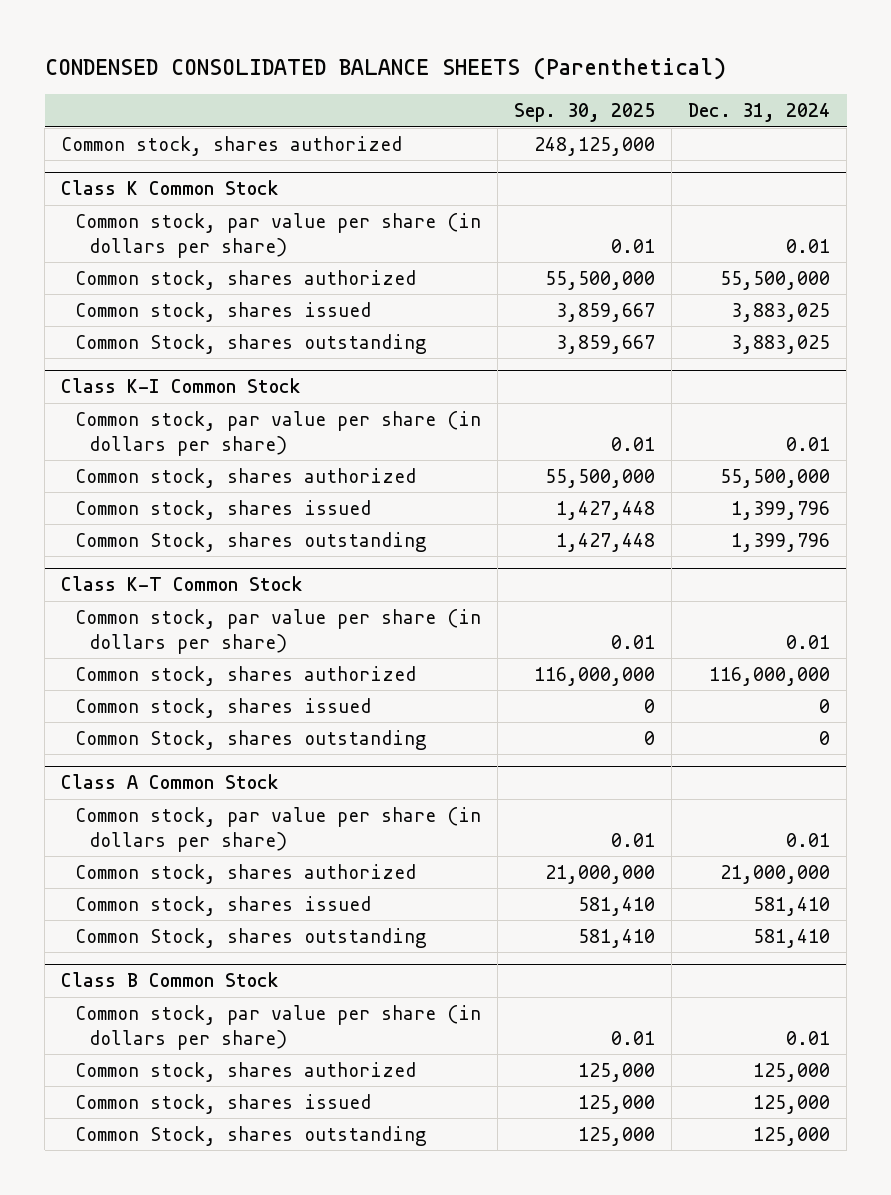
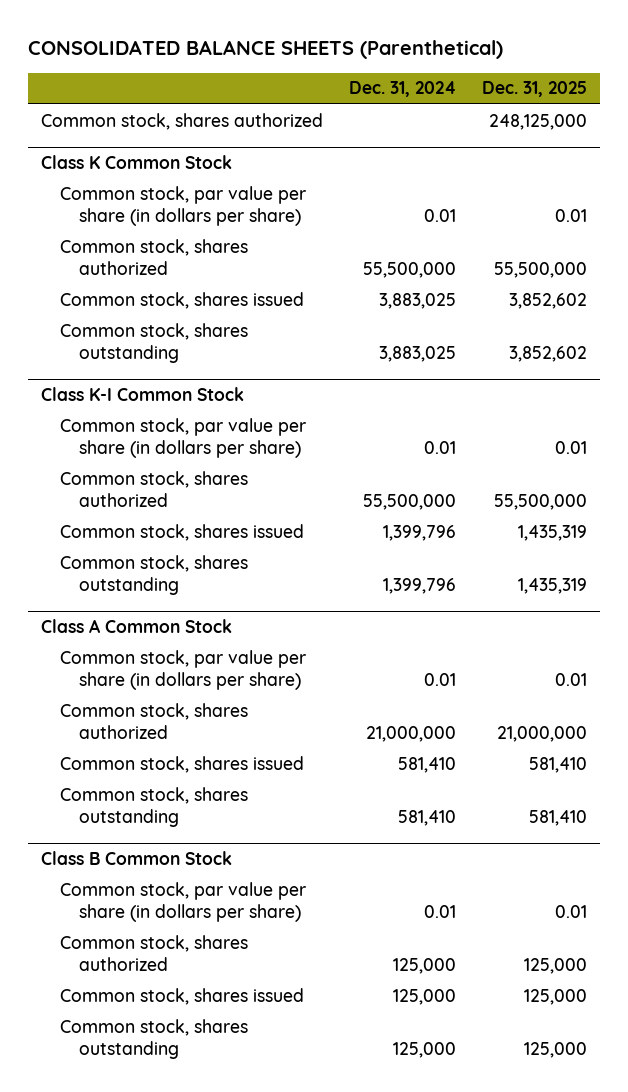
- CONDENSED CONSOLIDATED BALANCE SHEETS (Parenthetical)
+ CONSOLIDATED BALANCE SHEETS (Parenthetical)
- | Sep. 30, 2025 | Dec. 31, 2024
+ | Dec. 31, 2024 | Dec. 31, 2025
@ Class K Common Stock
- Common Stock, shares outstanding | 3,859,667 | 3,883,025
+ Common stock, shares outstanding | 3,883,025 | 3,852,602
@ Class K-I Common Stock
- Common Stock, shares outstanding | 1,427,448 | 1,399,796
- Class K-T Common Stock
- Common stock, par value per share (in dollars per share) | 0.01 | 0.01
- Common stock, shares authorized | 116,000,000 | 116,000,000
- Common stock, shares issued | 0 | 0
- Common Stock, shares outstanding | 0 | 0
@ Class K-I Common Stock
+ Common stock, shares outstanding | 1,399,796 | 1,435,319
@ Class A Common Stock
- Common Stock, shares outstanding | 581,410 | 581,410
+ Common stock, shares outstanding | 581,410 | 581,410
@ Class B Common Stock
- Common Stock, shares outstanding | 125,000 | 125,000
+ Common stock, shares outstanding | 125,000 | 125,000

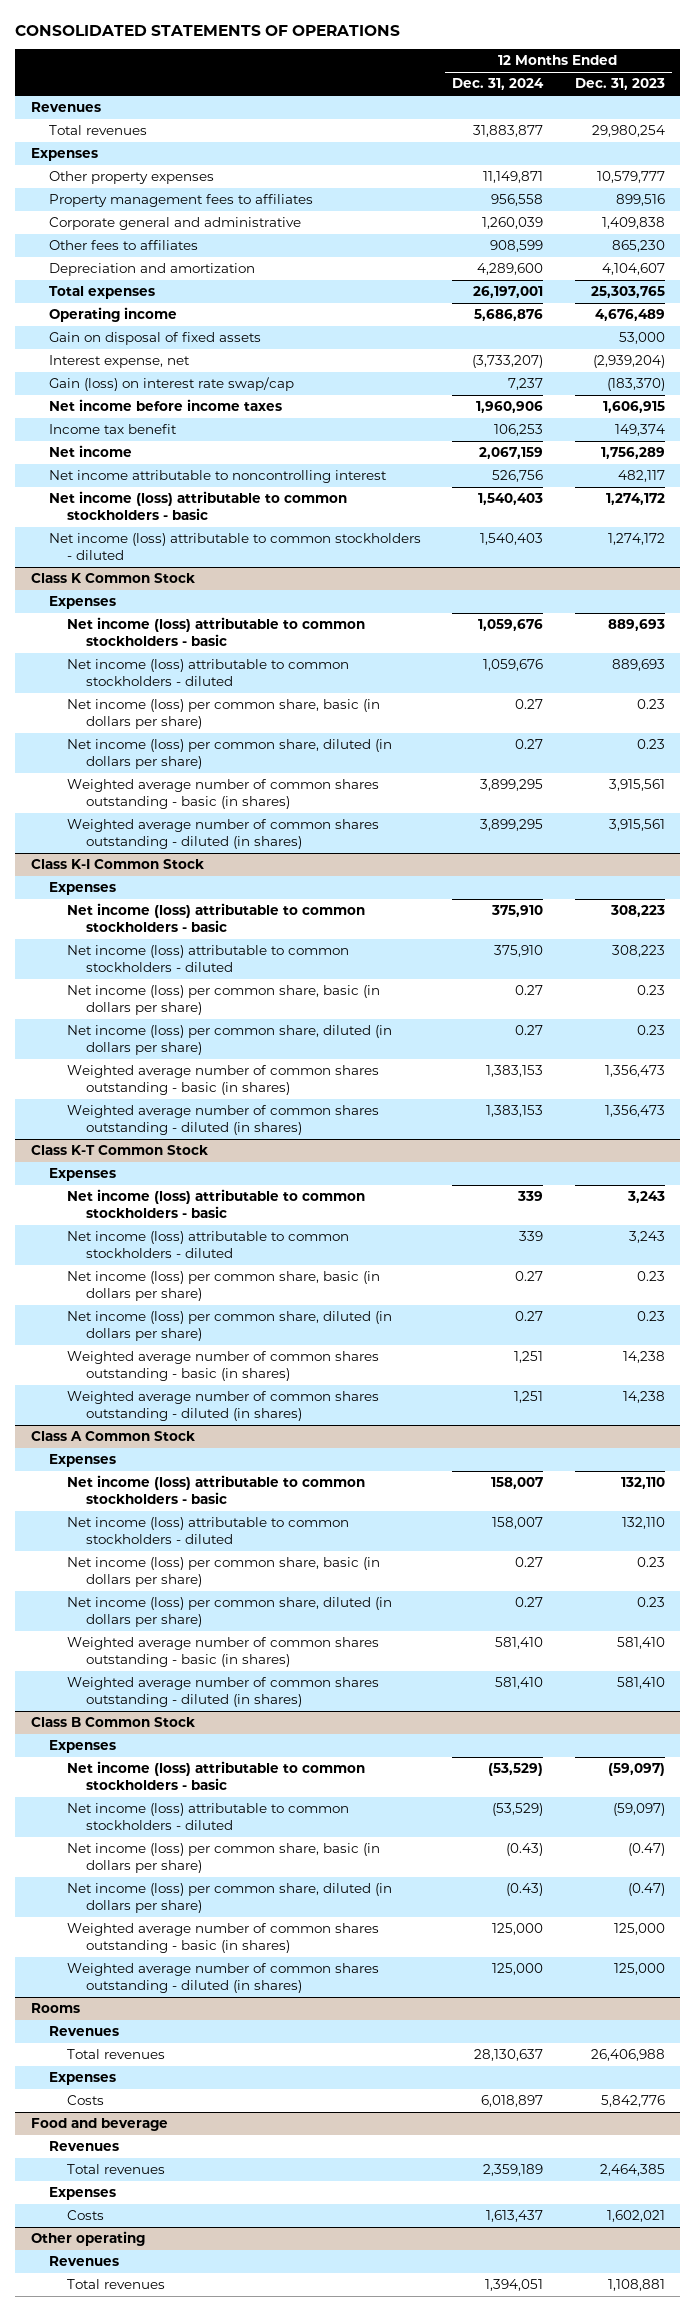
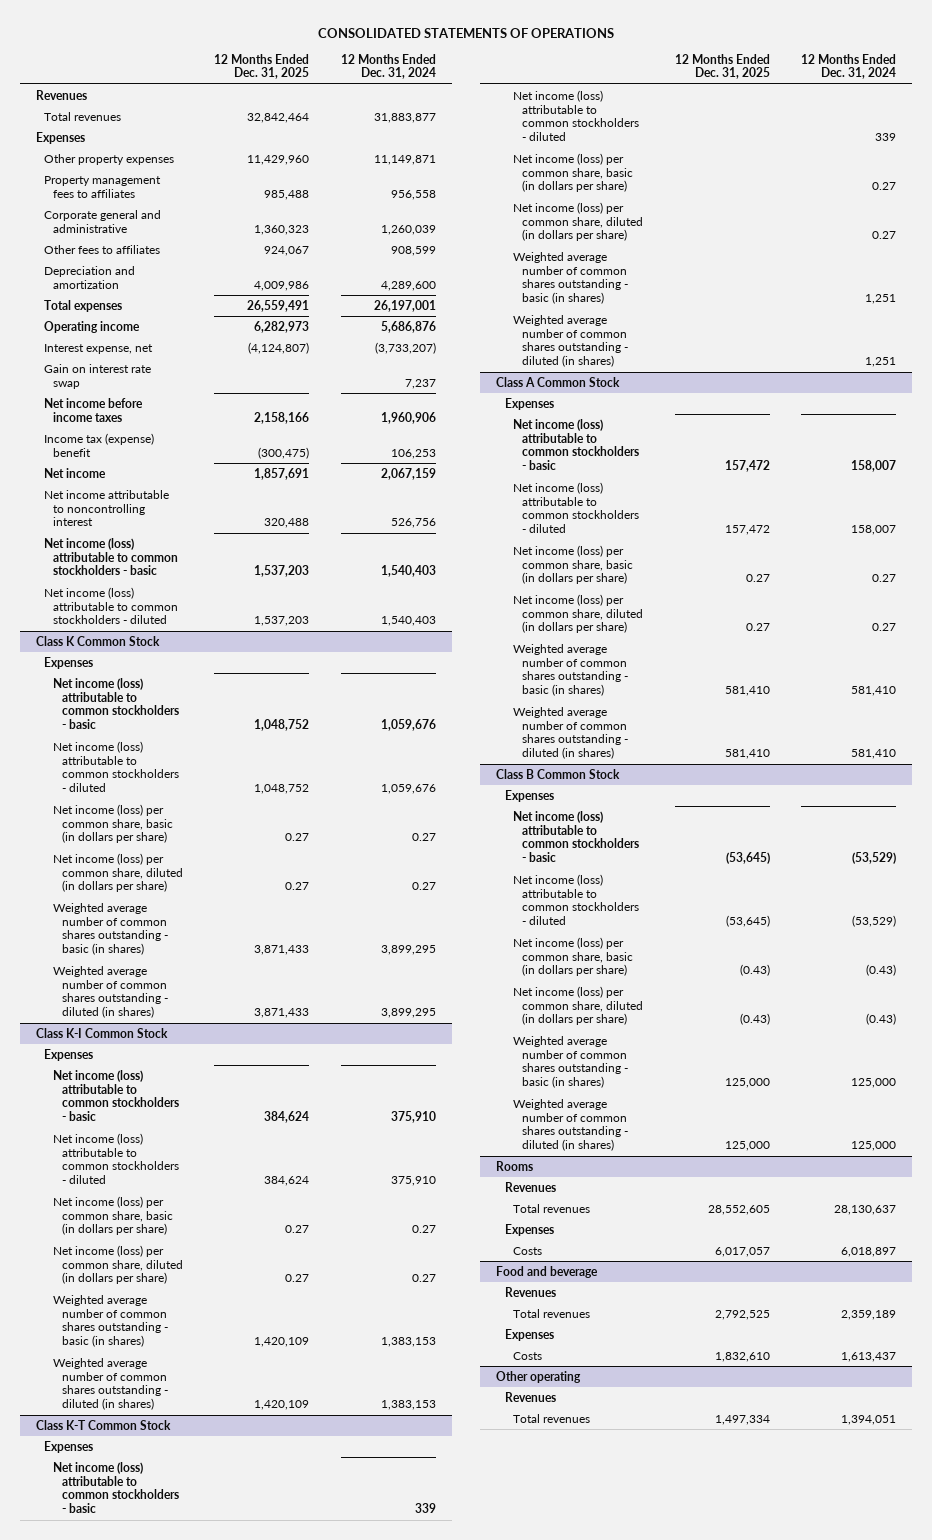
- | 12 Months Ended Dec. 31, 2024 | 12 Months Ended Dec. 31, 2023
+ | 12 Months Ended Dec. 31, 2025 | 12 Months Ended Dec. 31, 2024
- Gain on disposal of fixed assets | | 53,000
- Gain (loss) on interest rate swap/cap | 7,237 | (183,370)
+ Gain on interest rate swap | | 7,237
- Income tax benefit | 106,253 | 149,374
+ Income tax (expense) benefit | (300,475) | 106,253

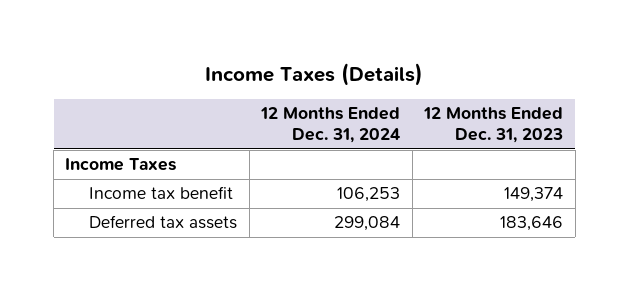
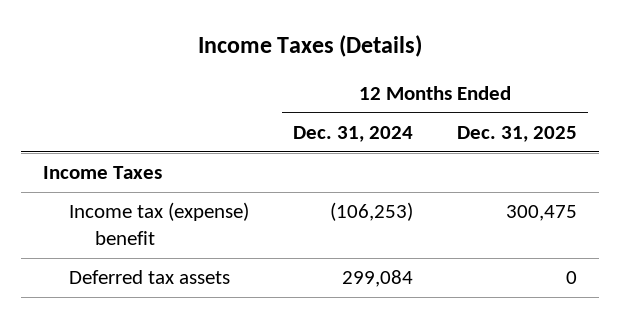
- | 12 Months Ended Dec. 31, 2024 | 12 Months Ended Dec. 31, 2023
+ | 12 Months Ended Dec. 31, 2024 | 12 Months Ended Dec. 31, 2025
- Income tax benefit | 106,253 | 149,374
+ Income tax (expense) benefit | (106,253) | 300,475

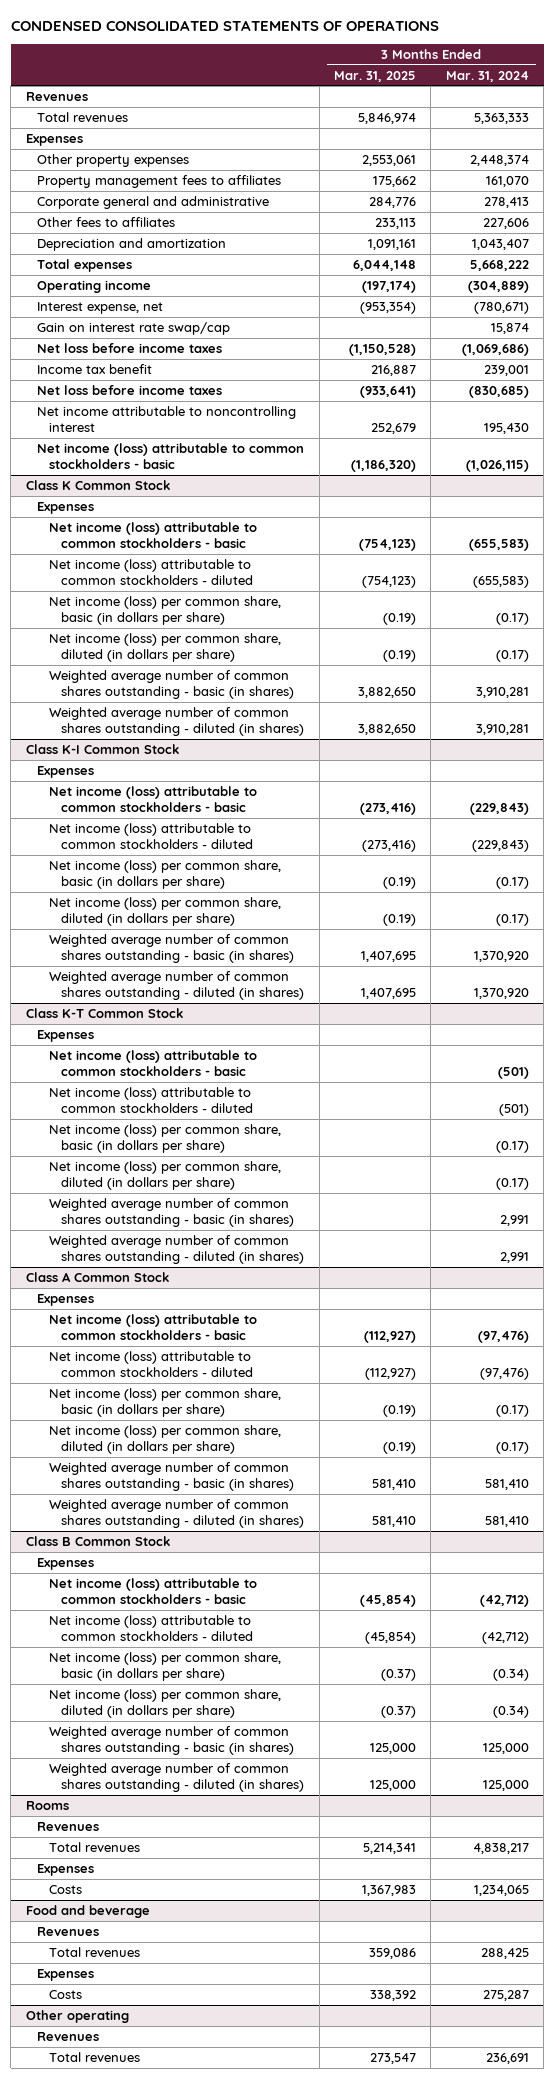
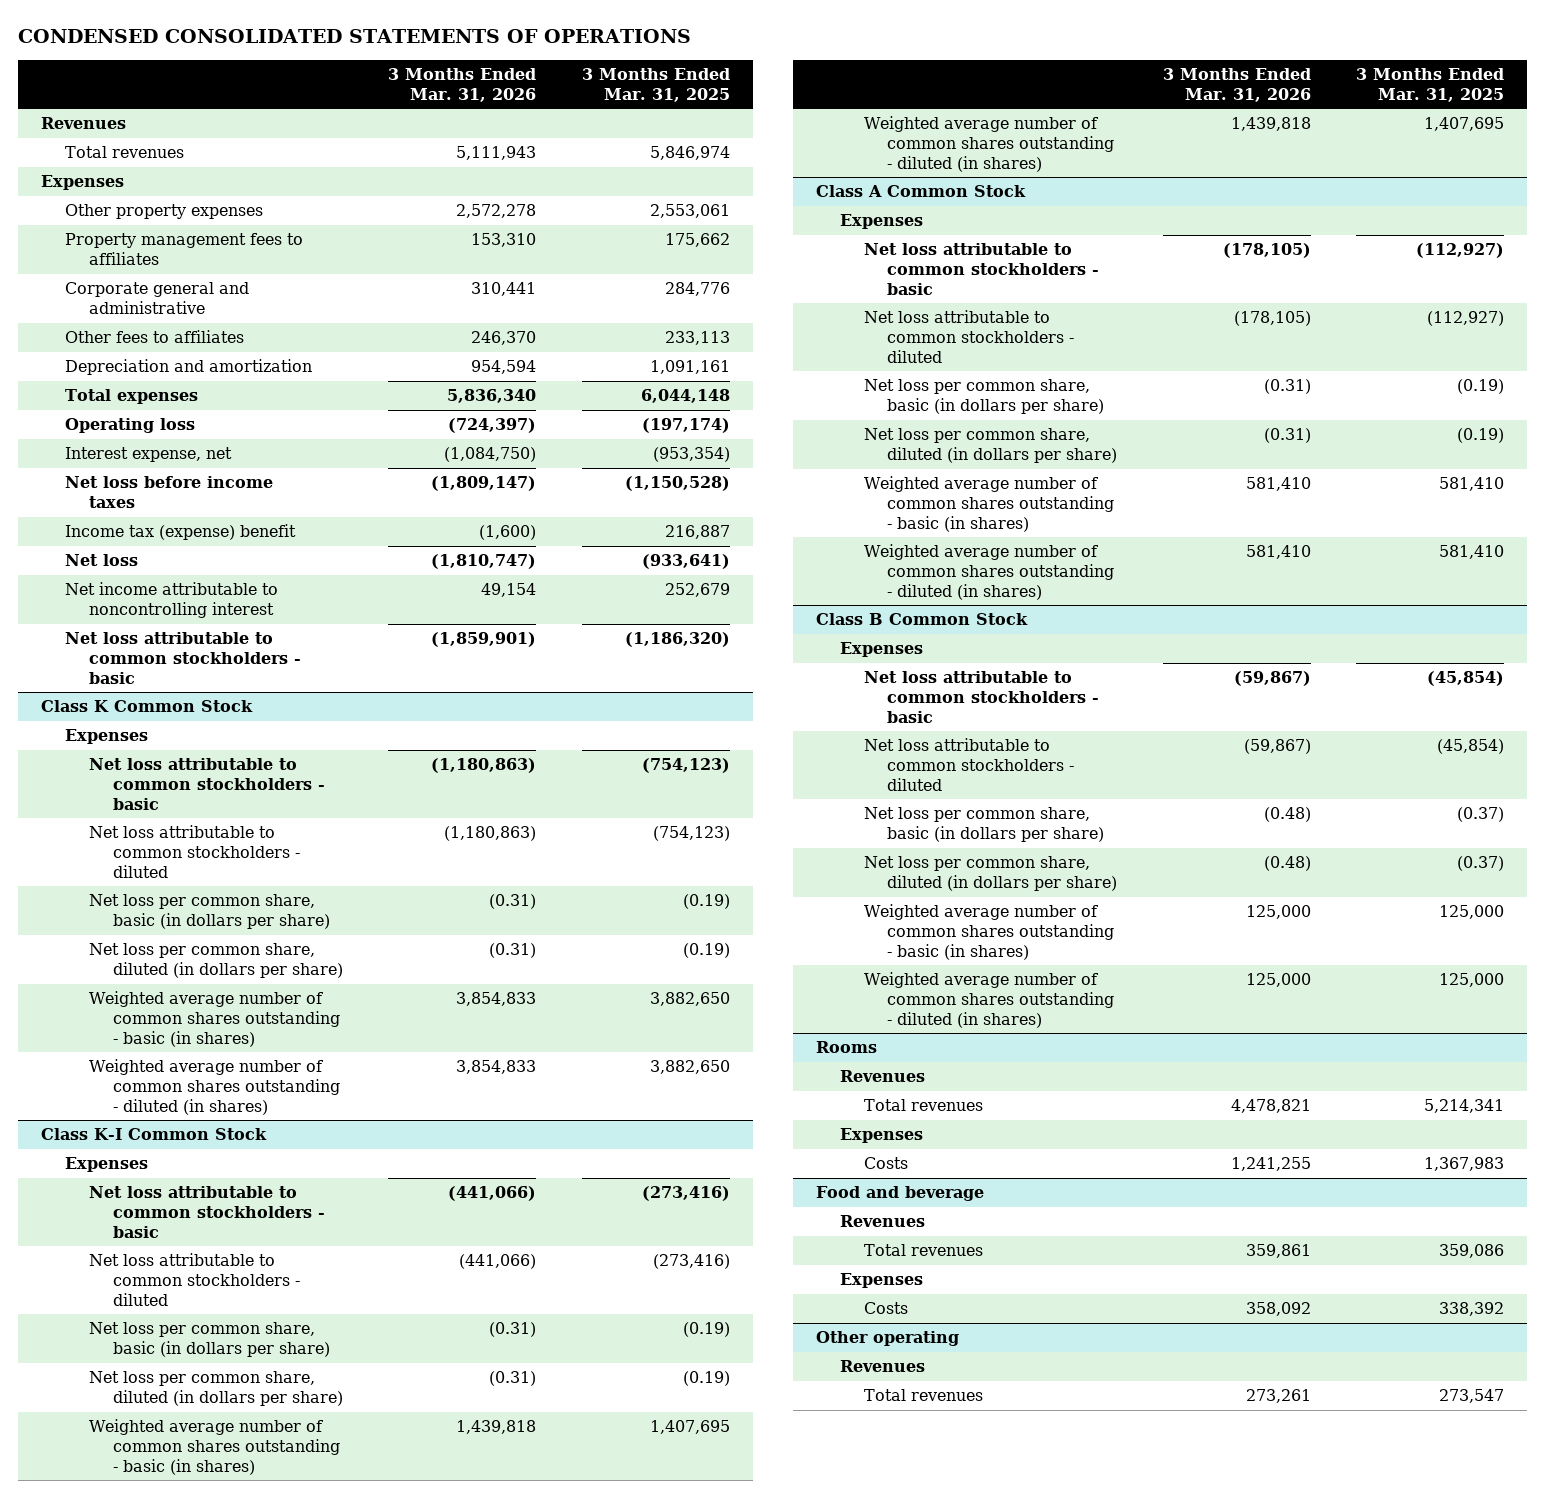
- | 3 Months Ended Mar. 31, 2025 | 3 Months Ended Mar. 31, 2024
+ | 3 Months Ended Mar. 31, 2026 | 3 Months Ended Mar. 31, 2025
- Operating income | (197,174) | (304,889)
+ Operating loss | (724,397) | (197,174)
- Gain on interest rate swap/cap | | 15,874
- Income tax benefit | 216,887 | 239,001
- Net loss before income taxes | (933,641) | (830,685)
+ Income tax (expense) benefit | (1,600) | 216,887
+ Net loss | (1,810,747) | (933,641)
- Net income (loss) attributable to common stockholders - basic | (1,186,320) | (1,026,115)
+ Net loss attributable to common stockholders - basic | (1,859,901) | (1,186,320)
@ Class K Common Stock
- Net income (loss) attributable to common stockholders - basic | (754,123) | (655,583)
- Net income (loss) attributable to common stockholders - diluted | (754,123) | (655,583)
- Net income (loss) per common share, basic (in dollars per share) | (0.19) | (0.17)
- Net income (loss) per common share, diluted (in dollars per share) | (0.19) | (0.17)
+ Net loss attributable to common stockholders - basic | (1,180,863) | (754,123)
+ Net loss attributable to common stockholders - diluted | (1,180,863) | (754,123)
+ Net loss per common share, basic (in dollars per share) | (0.31) | (0.19)
+ Net loss per common share, diluted (in dollars per share) | (0.31) | (0.19)
@ Class K-I Common Stock
- Net income (loss) attributable to common stockholders - basic | (273,416) | (229,843)
- Net income (loss) attributable to common stockholders - diluted | (273,416) | (229,843)
- Net income (loss) per common share, basic (in dollars per share) | (0.19) | (0.17)
- Net income (loss) per common share, diluted (in dollars per share) | (0.19) | (0.17)
+ Net loss attributable to common stockholders - basic | (441,066) | (273,416)
+ Net loss attributable to common stockholders - diluted | (441,066) | (273,416)
+ Net loss per common share, basic (in dollars per share) | (0.31) | (0.19)
+ Net loss per common share, diluted (in dollars per share) | (0.31) | (0.19)
- Class K-T Common Stock
- Expenses
- Net income (loss) attributable to common stockholders - basic | | (501)
- Net income (loss) attributable to common stockholders - diluted | | (501)
- Net income (loss) per common share, basic (in dollars per share) | | (0.17)
- Net income (loss) per common share, diluted (in dollars per share) | | (0.17)
- Weighted average number of common shares outstanding - basic (in shares) | | 2,991
- Weighted average number of common shares outstanding - diluted (in shares) | | 2,991
@ Class A Common Stock
- Net income (loss) attributable to common stockholders - basic | (112,927) | (97,476)
- Net income (loss) attributable to common stockholders - diluted | (112,927) | (97,476)
- Net income (loss) per common share, basic (in dollars per share) | (0.19) | (0.17)
- Net income (loss) per common share, diluted (in dollars per share) | (0.19) | (0.17)
+ Net loss attributable to common stockholders - basic | (178,105) | (112,927)
+ Net loss attributable to common stockholders - diluted | (178,105) | (112,927)
+ Net loss per common share, basic (in dollars per share) | (0.31) | (0.19)
+ Net loss per common share, diluted (in dollars per share) | (0.31) | (0.19)
@ Class B Common Stock
- Net income (loss) attributable to common stockholders - basic | (45,854) | (42,712)
- Net income (loss) attributable to common stockholders - diluted | (45,854) | (42,712)
- Net income (loss) per common share, basic (in dollars per share) | (0.37) | (0.34)
- Net income (loss) per common share, diluted (in dollars per share) | (0.37) | (0.34)
+ Net loss attributable to common stockholders - basic | (59,867) | (45,854)
+ Net loss attributable to common stockholders - diluted | (59,867) | (45,854)
+ Net loss per common share, basic (in dollars per share) | (0.48) | (0.37)
+ Net loss per common share, diluted (in dollars per share) | (0.48) | (0.37)

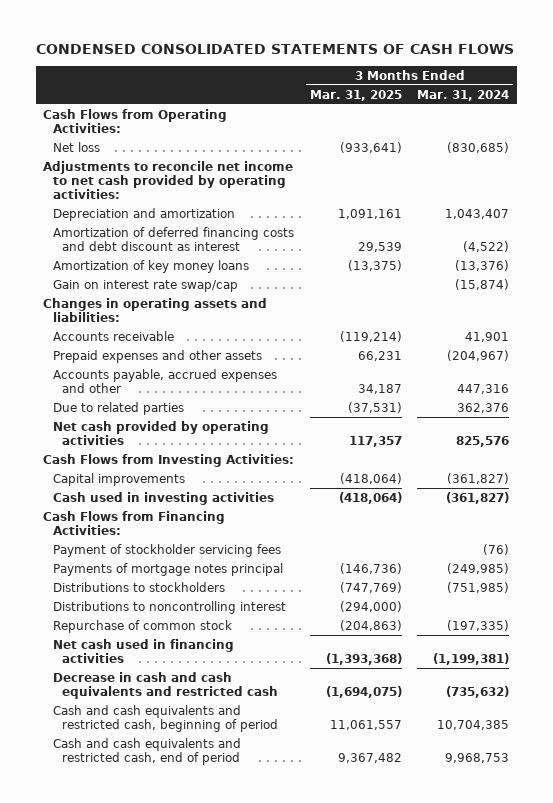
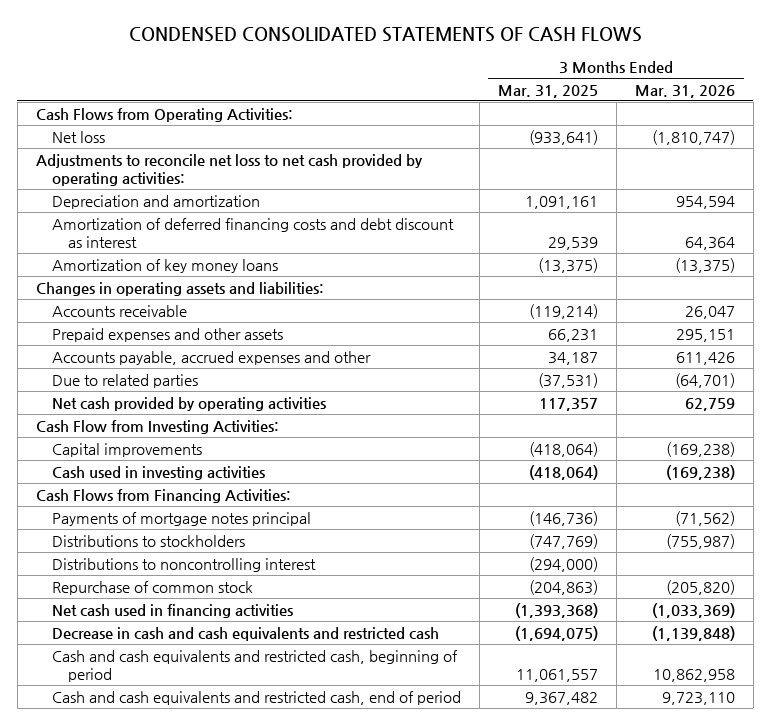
- | 3 Months Ended Mar. 31, 2025 | 3 Months Ended Mar. 31, 2024
+ | 3 Months Ended Mar. 31, 2025 | 3 Months Ended Mar. 31, 2026
- Adjustments to reconcile net income to net cash provided by operating activities:
+ Adjustments to reconcile net loss to net cash provided by operating activities:
- Gain on interest rate swap/cap | | (15,874)
- Cash Flows from Investing Activities:
+ Cash Flow from Investing Activities:
- Payment of stockholder servicing fees | | (76)

